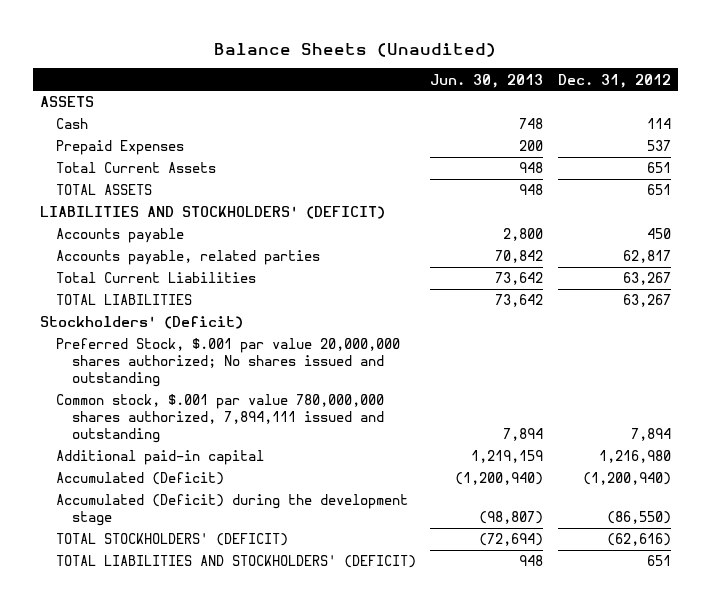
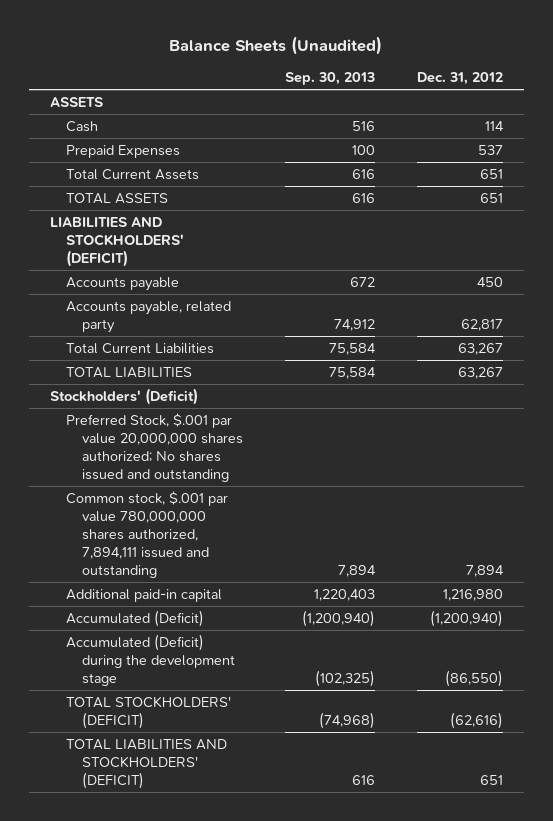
- | Jun. 30, 2013 | Dec. 31, 2012
+ | Sep. 30, 2013 | Dec. 31, 2012
- Accounts payable, related parties | 70,842 | 62,817
+ Accounts payable, related party | 74,912 | 62,817

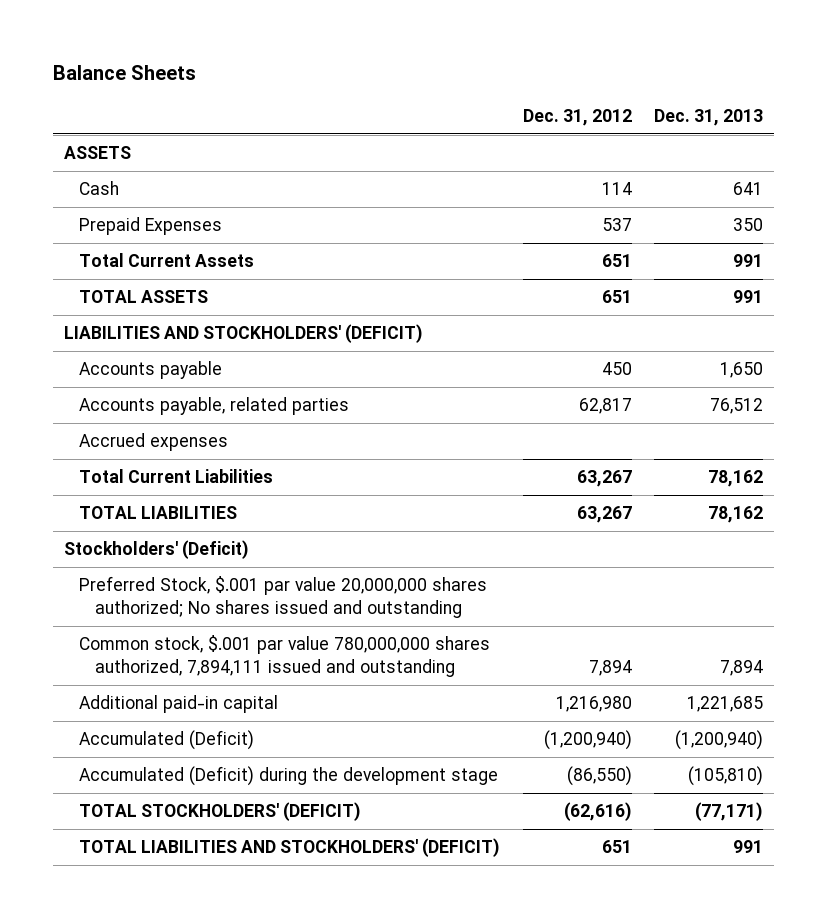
- Balance Sheets (Unaudited)
+ Balance Sheets
- | Sep. 30, 2013 | Dec. 31, 2012
+ | Dec. 31, 2012 | Dec. 31, 2013
- Accounts payable, related party | 74,912 | 62,817
+ Accounts payable, related parties | 62,817 | 76,512
+ Accrued expenses

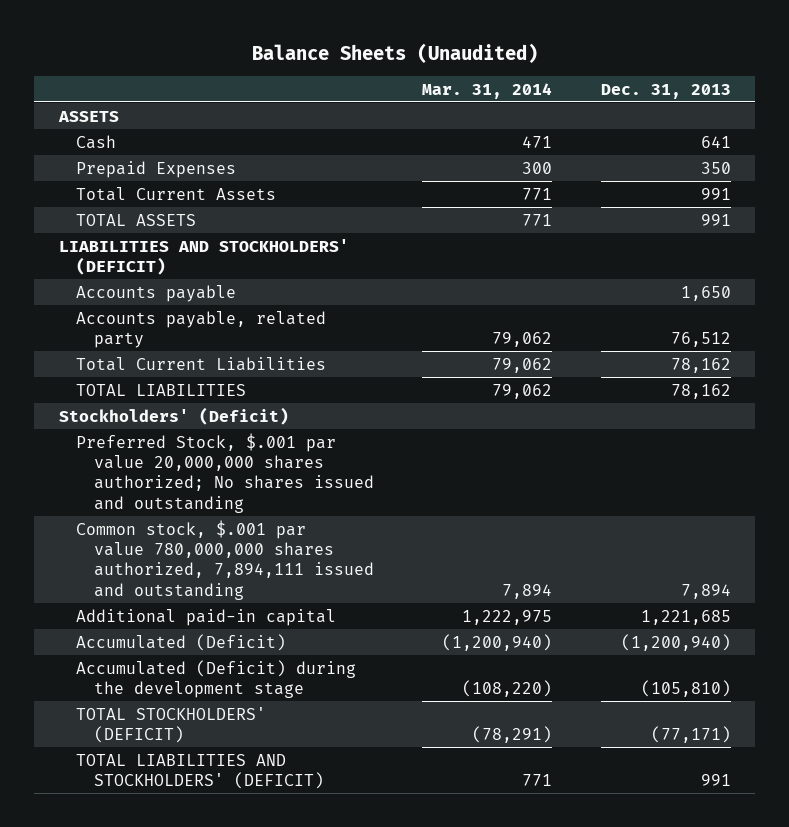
- Balance Sheets
+ Balance Sheets (Unaudited)
- | Dec. 31, 2012 | Dec. 31, 2013
+ | Mar. 31, 2014 | Dec. 31, 2013
- Accounts payable, related parties | 62,817 | 76,512
- Accrued expenses
+ Accounts payable, related party | 79,062 | 76,512

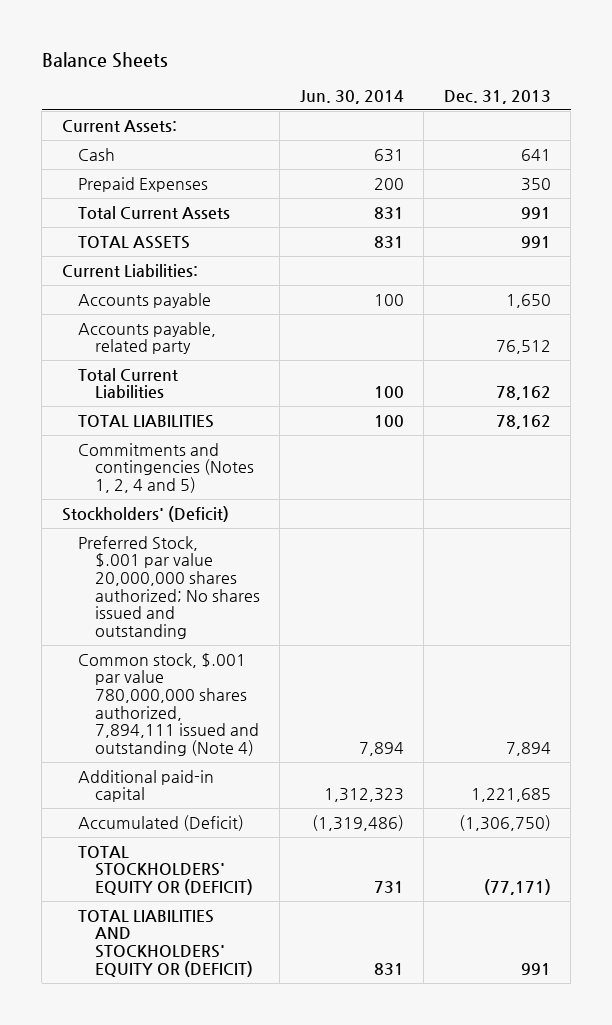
- Balance Sheets (Unaudited)
+ Balance Sheets
- | Mar. 31, 2014 | Dec. 31, 2013
+ | Jun. 30, 2014 | Dec. 31, 2013
- ASSETS
+ Current Assets:
- LIABILITIES AND STOCKHOLDERS' (DEFICIT)
+ Current Liabilities:
+ Commitments and contingencies (Notes 1, 2, 4 and 5)
- Common stock, $.001 par value 780,000,000 shares authorized, 7,894,111 issued and outstanding | 7,894 | 7,894
+ Common stock, $.001 par value 780,000,000 shares authorized, 7,894,111 issued and outstanding (Note 4) | 7,894 | 7,894
- Accumulated (Deficit) | (1,200,940) | (1,200,940)
- Accumulated (Deficit) during the development stage | (108,220) | (105,810)
- TOTAL STOCKHOLDERS' (DEFICIT) | (78,291) | (77,171)
- TOTAL LIABILITIES AND STOCKHOLDERS' (DEFICIT) | 771 | 991
+ Accumulated (Deficit) | (1,319,486) | (1,306,750)
+ TOTAL STOCKHOLDERS' EQUITY OR (DEFICIT) | 731 | (77,171)
+ TOTAL LIABILITIES AND STOCKHOLDERS' EQUITY OR (DEFICIT) | 831 | 991

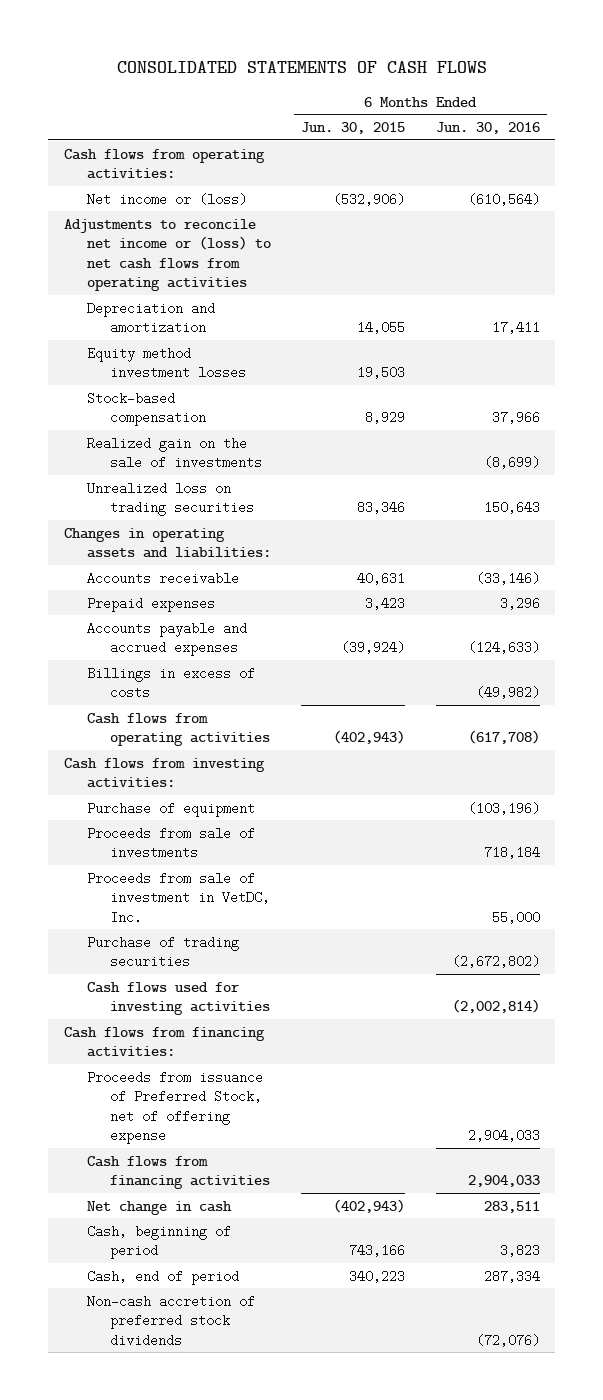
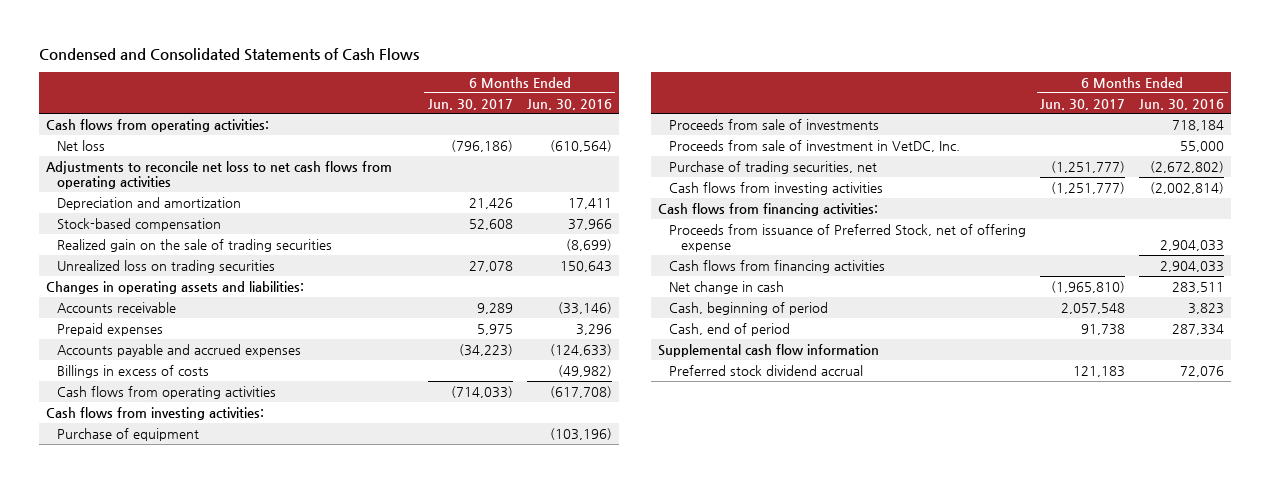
- CONSOLIDATED STATEMENTS OF CASH FLOWS
+ Condensed and Consolidated Statements of Cash Flows
- | 6 Months Ended Jun. 30, 2015 | 6 Months Ended Jun. 30, 2016
+ | 6 Months Ended Jun. 30, 2017 | 6 Months Ended Jun. 30, 2016
- Net income or (loss) | (532,906) | (610,564)
- Adjustments to reconcile net income or (loss) to net cash flows from operating activities
+ Net loss | (796,186) | (610,564)
+ Adjustments to reconcile net loss to net cash flows from operating activities
- Equity method investment losses | 19,503 |
- Realized gain on the sale of investments | | (8,699)
+ Realized gain on the sale of trading securities | | (8,699)
- Purchase of trading securities | | (2,672,802)
- Cash flows used for investing activities | | (2,002,814)
+ Purchase of trading securities, net | (1,251,777) | (2,672,802)
+ Cash flows from investing activities | (1,251,777) | (2,002,814)
- Non-cash accretion of preferred stock dividends | | (72,076)
+ Supplemental cash flow information
+ Preferred stock dividend accrual | 121,183 | 72,076

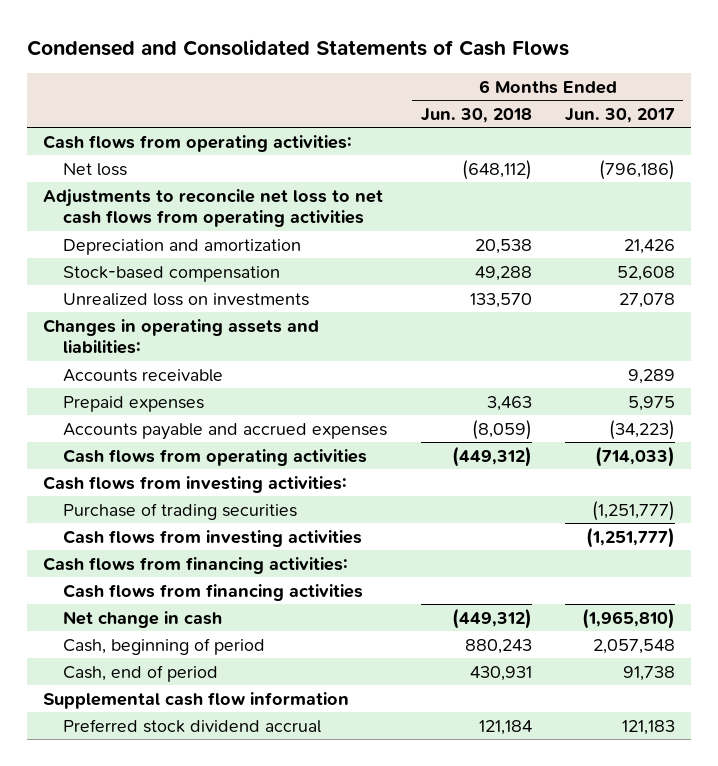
- | 6 Months Ended Jun. 30, 2017 | 6 Months Ended Jun. 30, 2016
+ | 6 Months Ended Jun. 30, 2018 | 6 Months Ended Jun. 30, 2017
- Realized gain on the sale of trading securities | | (8,699)
- Unrealized loss on trading securities | 27,078 | 150,643
+ Unrealized loss on investments | 133,570 | 27,078
- Billings in excess of costs | | (49,982)
- Purchase of equipment | | (103,196)
- Proceeds from sale of investments | | 718,184
- Proceeds from sale of investment in VetDC, Inc. | | 55,000
- Purchase of trading securities, net | (1,251,777) | (2,672,802)
+ Purchase of trading securities | | (1,251,777)
- Proceeds from issuance of Preferred Stock, net of offering expense | | 2,904,033

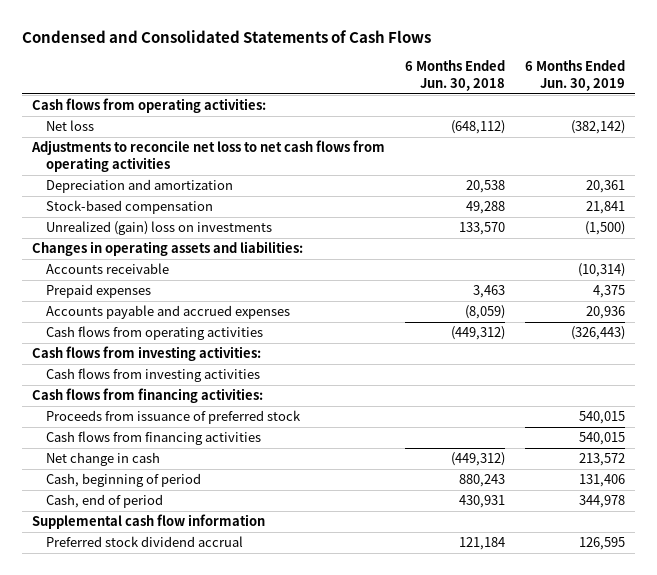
- | 6 Months Ended Jun. 30, 2018 | 6 Months Ended Jun. 30, 2017
+ | 6 Months Ended Jun. 30, 2018 | 6 Months Ended Jun. 30, 2019
- Unrealized loss on investments | 133,570 | 27,078
+ Unrealized (gain) loss on investments | 133,570 | (1,500)
- Purchase of trading securities | | (1,251,777)
+ Proceeds from issuance of preferred stock | | 540,015

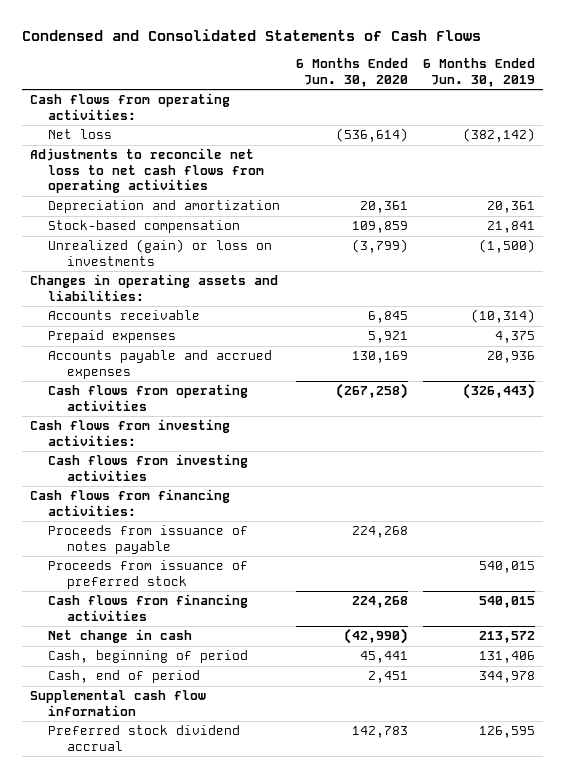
- | 6 Months Ended Jun. 30, 2018 | 6 Months Ended Jun. 30, 2019
+ | 6 Months Ended Jun. 30, 2020 | 6 Months Ended Jun. 30, 2019
- Unrealized (gain) loss on investments | 133,570 | (1,500)
+ Unrealized (gain) or loss on investments | (3,799) | (1,500)
+ Proceeds from issuance of notes payable | 224,268 |

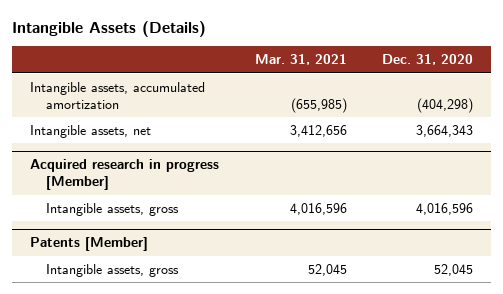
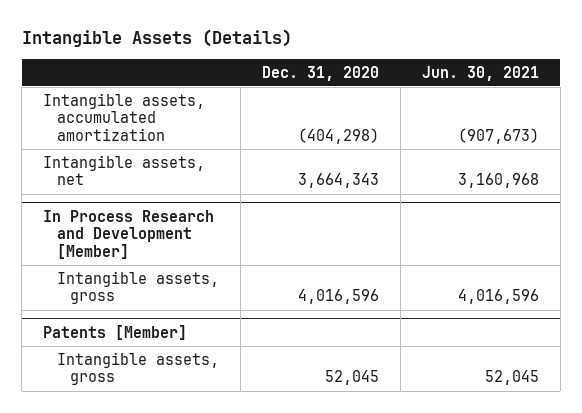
- | Mar. 31, 2021 | Dec. 31, 2020
+ | Dec. 31, 2020 | Jun. 30, 2021
- Acquired research in progress [Member]
+ In Process Research and Development [Member]

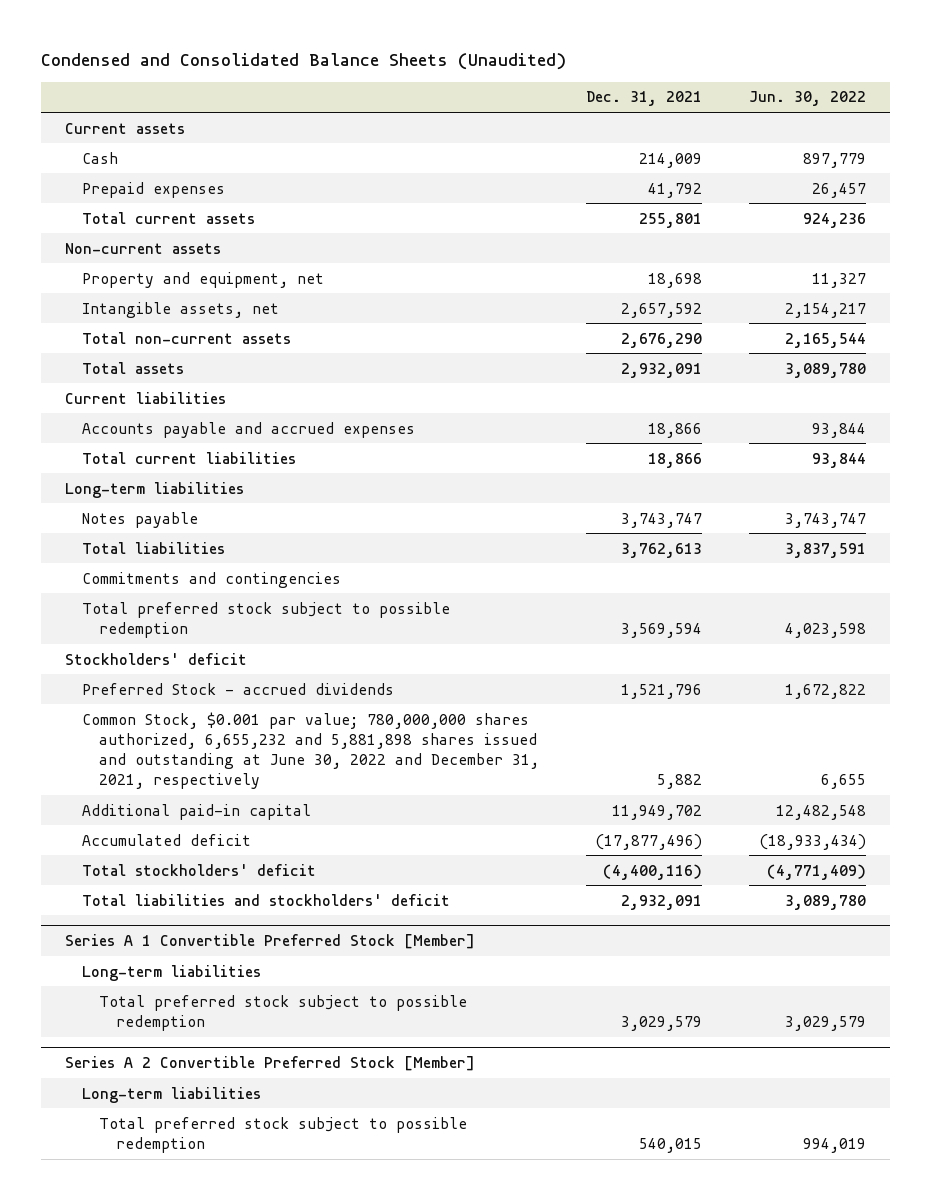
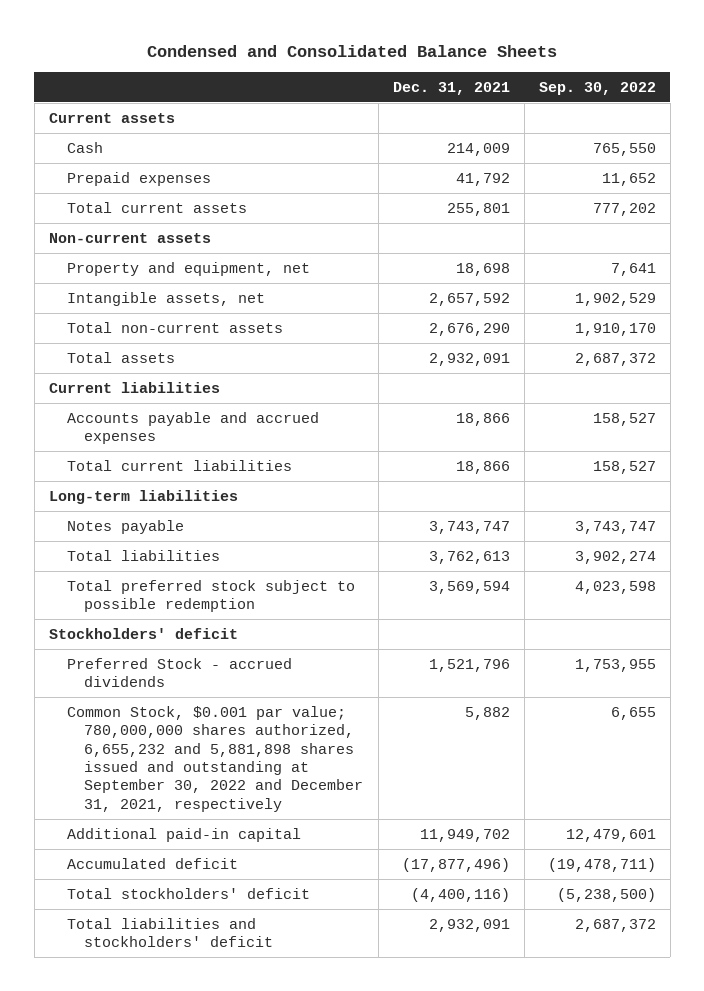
- Condensed and Consolidated Balance Sheets (Unaudited)
+ Condensed and Consolidated Balance Sheets
- | Dec. 31, 2021 | Jun. 30, 2022
+ | Dec. 31, 2021 | Sep. 30, 2022
- Commitments and contingencies
- Common Stock, $0.001 par value; 780,000,000 shares authorized, 6,655,232 and 5,881,898 shares issued and outstanding at June 30, 2022 and December 31, 2021, respectively | 5,882 | 6,655
+ Common Stock, $0.001 par value; 780,000,000 shares authorized, 6,655,232 and 5,881,898 shares issued and outstanding at September 30, 2022 and December 31, 2021, respectively | 5,882 | 6,655
- Series A 1 Convertible Preferred Stock [Member]
- Long-term liabilities
- Total preferred stock subject to possible redemption | 3,029,579 | 3,029,579
- Series A 2 Convertible Preferred Stock [Member]
- Long-term liabilities
- Total preferred stock subject to possible redemption | 540,015 | 994,019

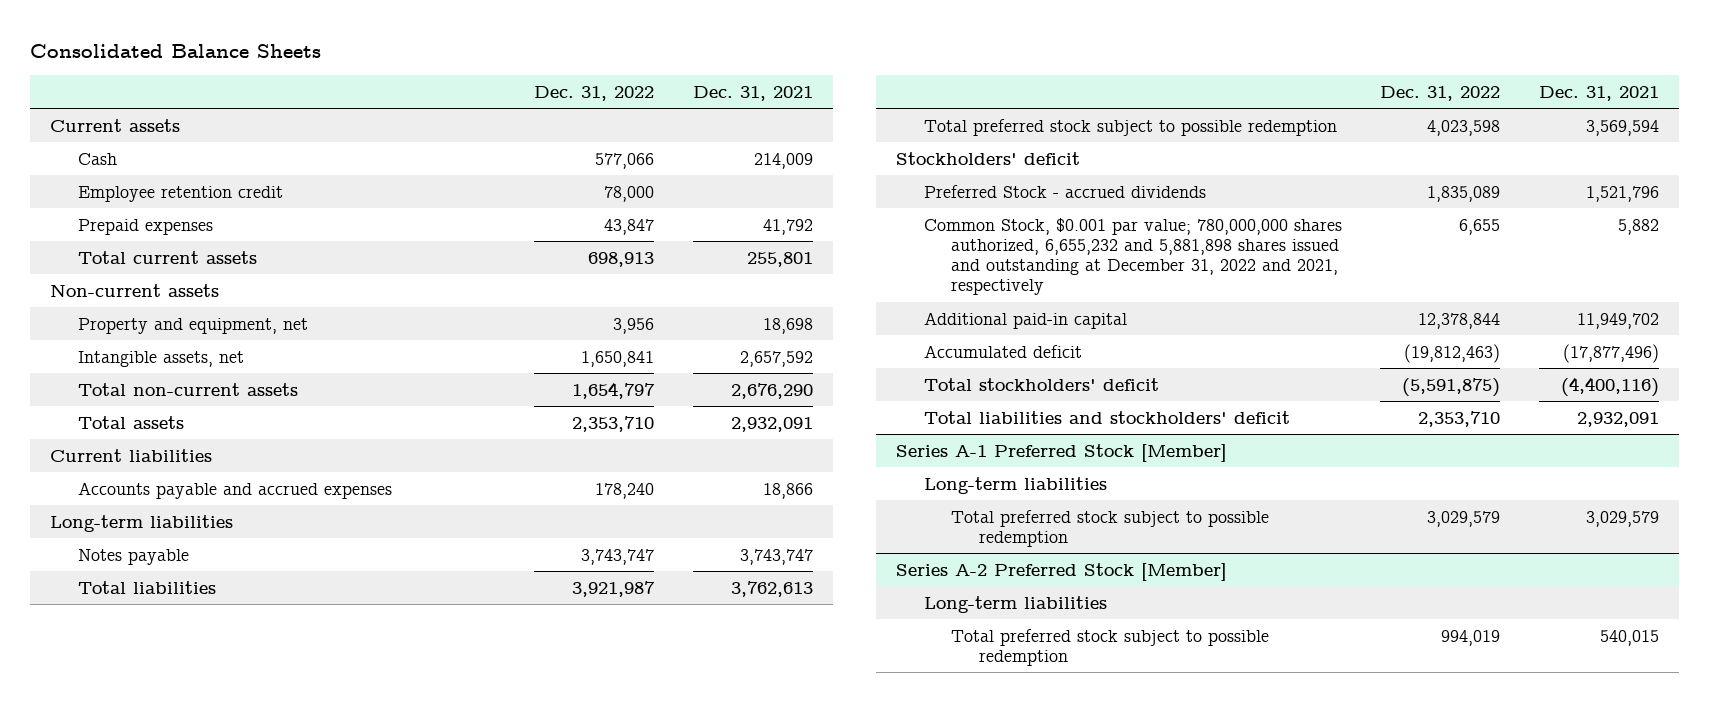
- Condensed and Consolidated Balance Sheets
+ Consolidated Balance Sheets
- | Dec. 31, 2021 | Sep. 30, 2022
+ | Dec. 31, 2022 | Dec. 31, 2021
+ Employee retention credit | 78,000 |
- Total current liabilities | 18,866 | 158,527
- Common Stock, $0.001 par value; 780,000,000 shares authorized, 6,655,232 and 5,881,898 shares issued and outstanding at September 30, 2022 and December 31, 2021, respectively | 5,882 | 6,655
+ Common Stock, $0.001 par value; 780,000,000 shares authorized, 6,655,232 and 5,881,898 shares issued and outstanding at December 31, 2022 and 2021, respectively | 6,655 | 5,882
+ Series A-1 Preferred Stock [Member]
+ Long-term liabilities
+ Total preferred stock subject to possible redemption | 3,029,579 | 3,029,579
+ Series A-2 Preferred Stock [Member]
+ Long-term liabilities
+ Total preferred stock subject to possible redemption | 994,019 | 540,015

